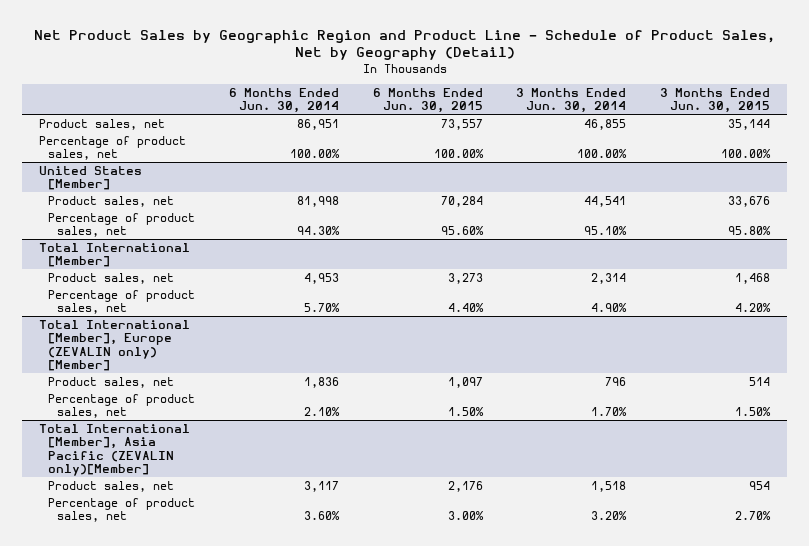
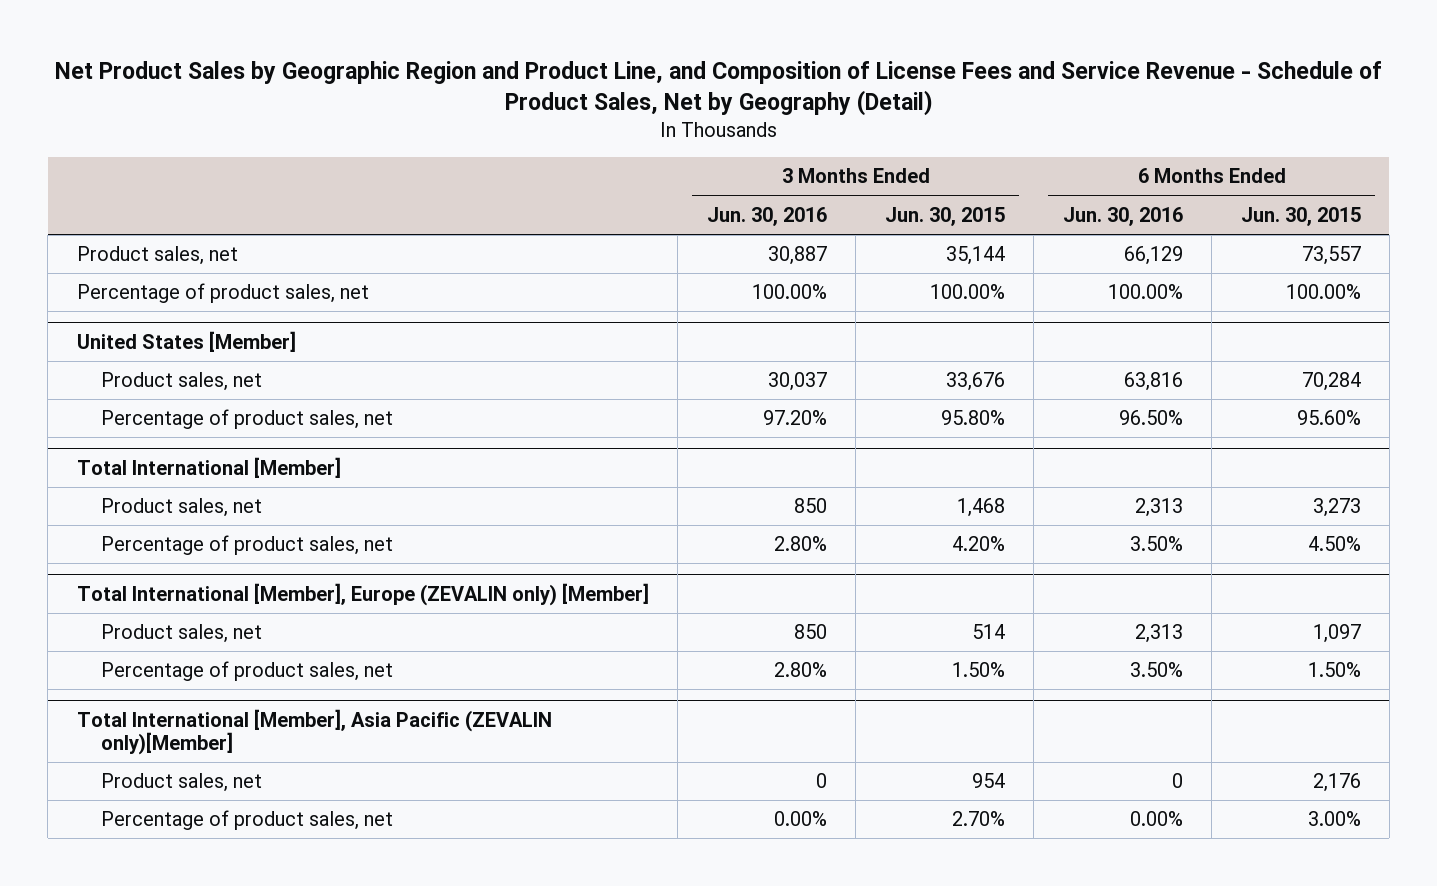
- Net Product Sales by Geographic Region and Product Line - Schedule of Product Sales, Net by Geography (Detail)
+ Net Product Sales by Geographic Region and Product Line, and Composition of License Fees and Service Revenue - Schedule of Product Sales, Net by Geography (Detail)
- | 6 Months Ended Jun. 30, 2014 | 6 Months Ended Jun. 30, 2015 | 3 Months Ended Jun. 30, 2014 | 3 Months Ended Jun. 30, 2015
+ | 3 Months Ended Jun. 30, 2016 | 3 Months Ended Jun. 30, 2015 | 6 Months Ended Jun. 30, 2016 | 6 Months Ended Jun. 30, 2015
@ Total International [Member]
- Percentage of product sales, net | 5.70% | 4.40% | 4.90% | 4.20%
+ Percentage of product sales, net | 2.80% | 4.20% | 3.50% | 4.50%

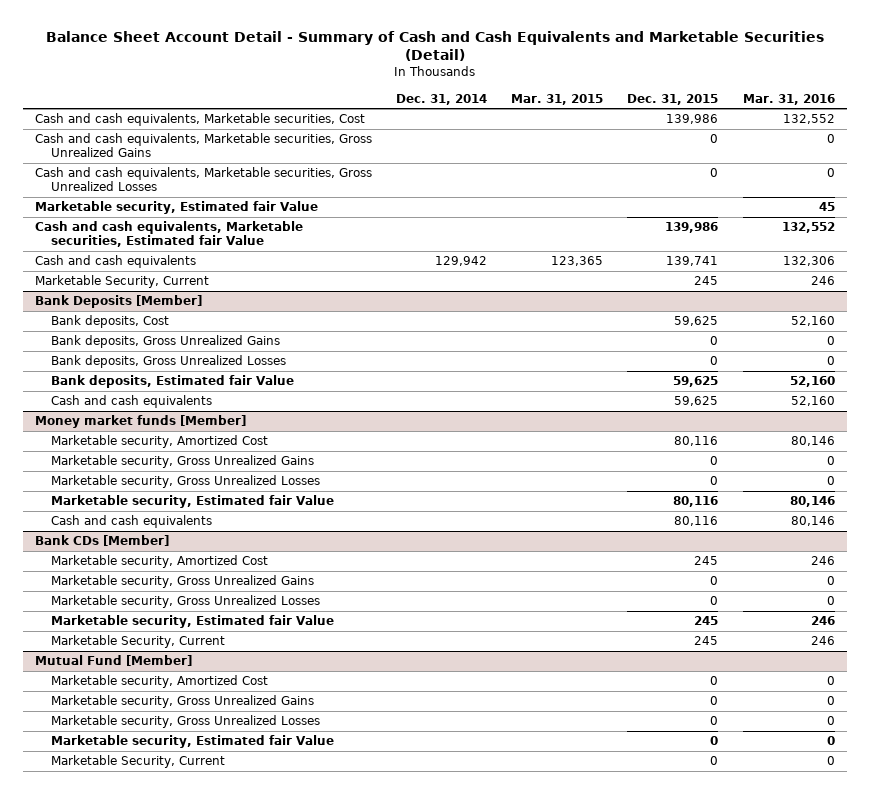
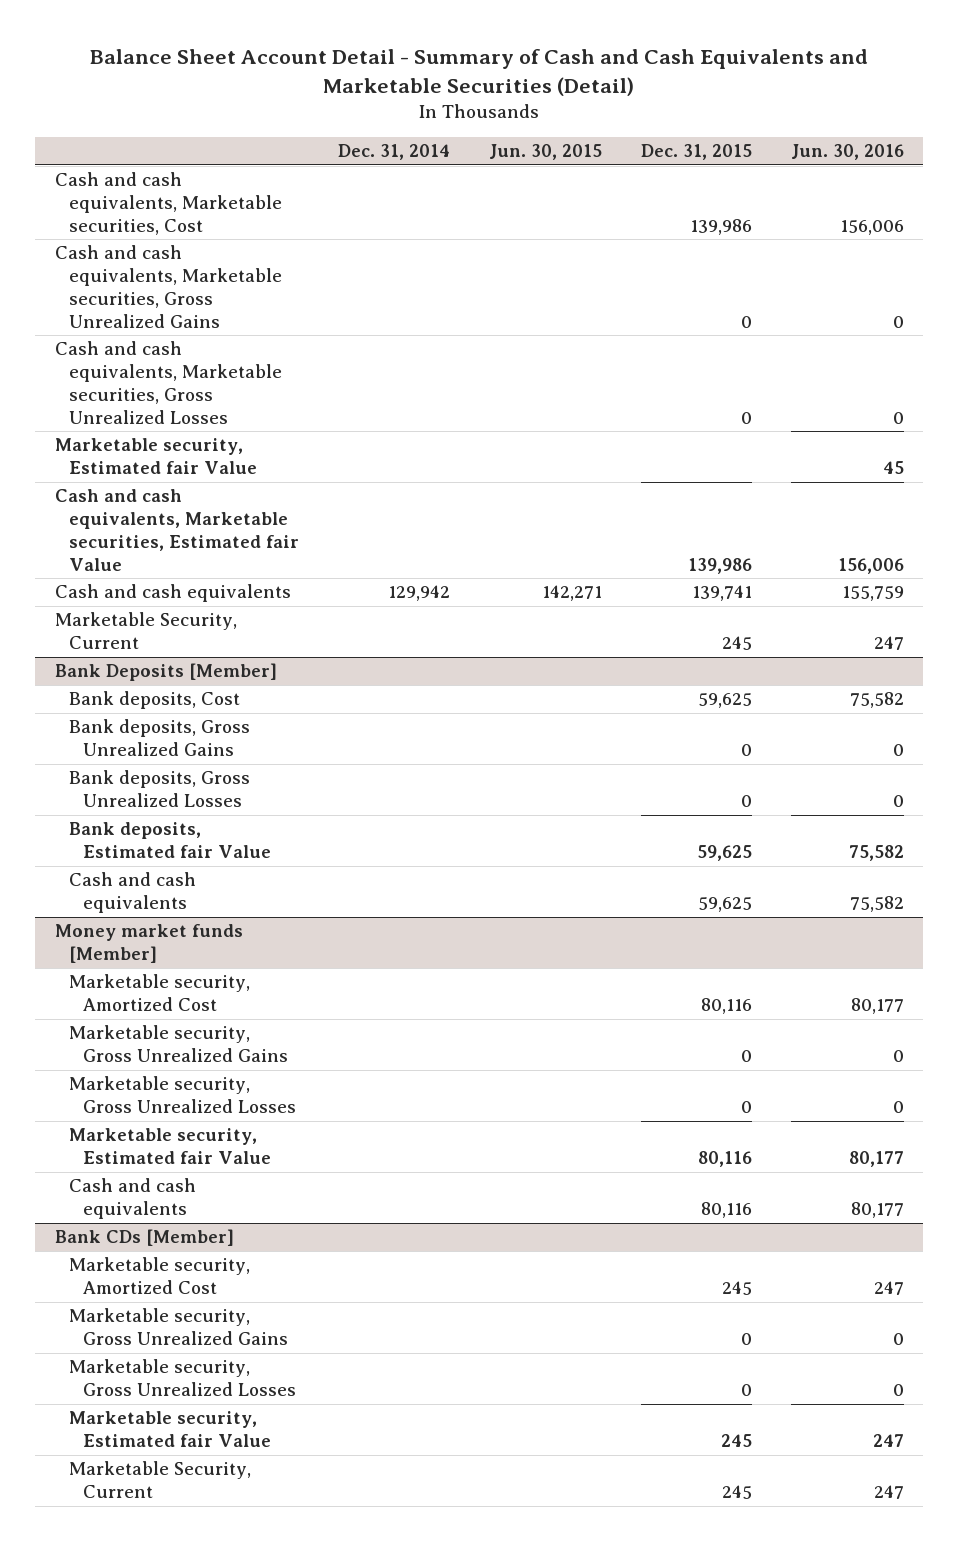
- | Dec. 31, 2014 | Mar. 31, 2015 | Dec. 31, 2015 | Mar. 31, 2016
+ | Dec. 31, 2014 | Jun. 30, 2015 | Dec. 31, 2015 | Jun. 30, 2016
- Mutual Fund [Member]
- Marketable security, Amortized Cost | | | 0 | 0
- Marketable security, Gross Unrealized Gains | | | 0 | 0
- Marketable security, Gross Unrealized Losses | | | 0 | 0
- Marketable security, Estimated fair Value | | | 0 | 0
- Marketable Security, Current | | | 0 | 0

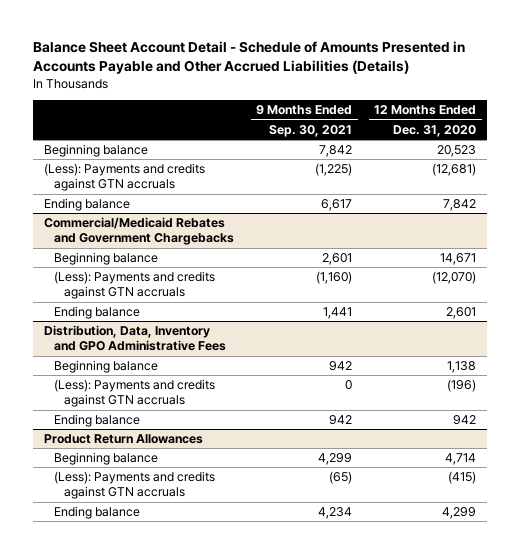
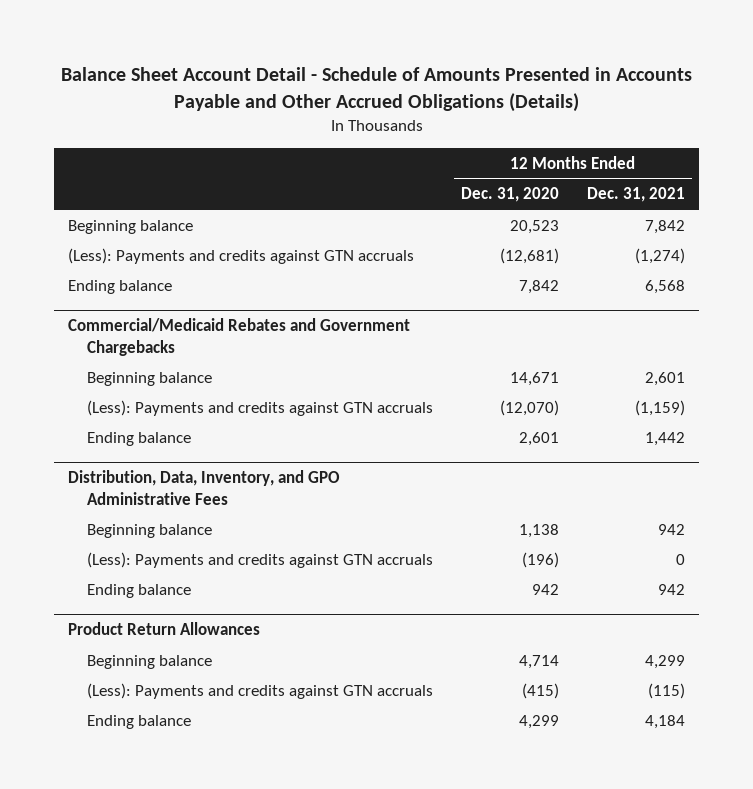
- Balance Sheet Account Detail - Schedule of Amounts Presented in Accounts Payable and Other Accrued Liabilities (Details)
+ Balance Sheet Account Detail - Schedule of Amounts Presented in Accounts Payable and Other Accrued Obligations (Details)
- | 9 Months Ended Sep. 30, 2021 | 12 Months Ended Dec. 31, 2020
+ | 12 Months Ended Dec. 31, 2020 | 12 Months Ended Dec. 31, 2021
- Distribution, Data, Inventory and GPO Administrative Fees
+ Distribution, Data, Inventory, and GPO Administrative Fees

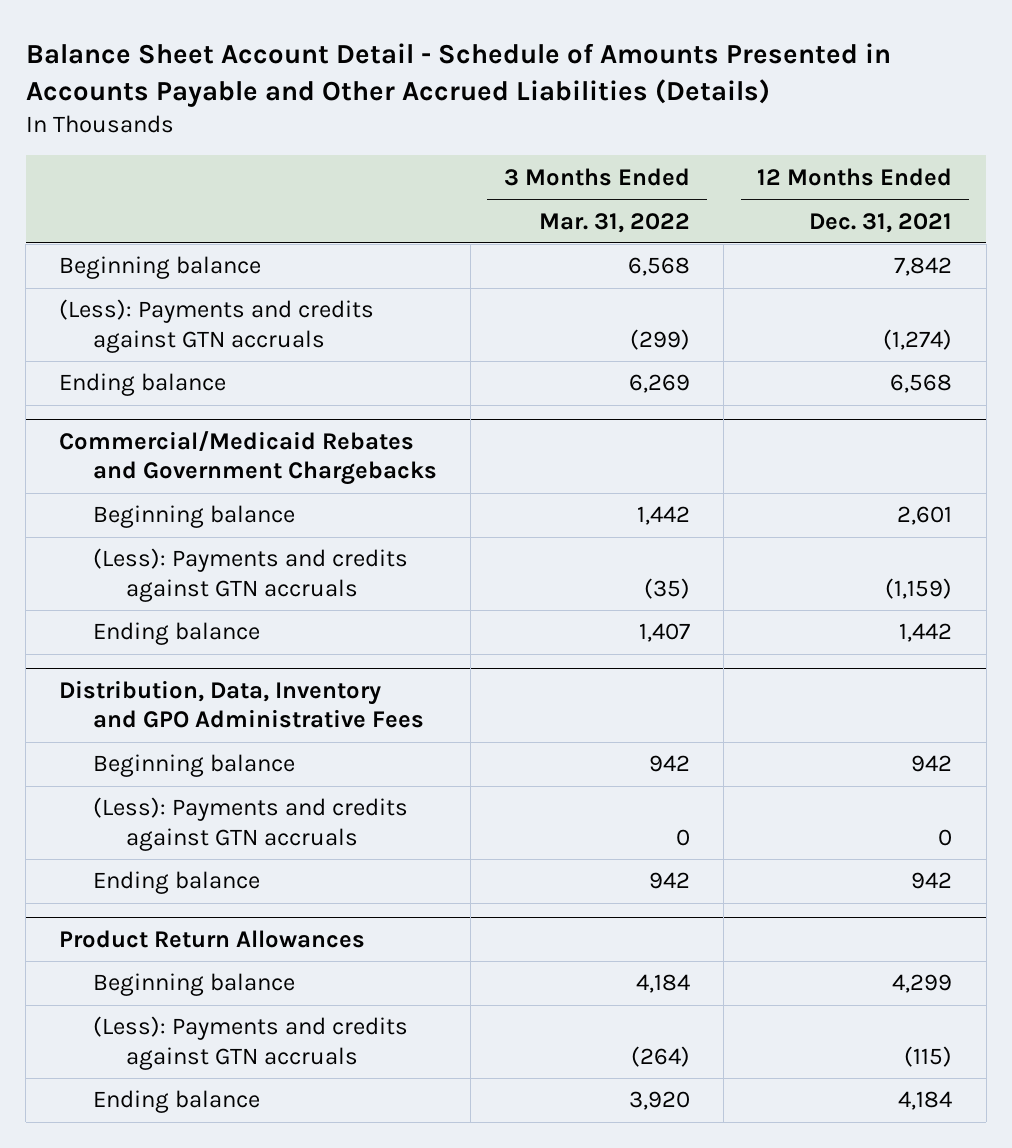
- Balance Sheet Account Detail - Schedule of Amounts Presented in Accounts Payable and Other Accrued Obligations (Details)
+ Balance Sheet Account Detail - Schedule of Amounts Presented in Accounts Payable and Other Accrued Liabilities (Details)
- | 12 Months Ended Dec. 31, 2020 | 12 Months Ended Dec. 31, 2021
+ | 3 Months Ended Mar. 31, 2022 | 12 Months Ended Dec. 31, 2021
- Distribution, Data, Inventory, and GPO Administrative Fees
+ Distribution, Data, Inventory and GPO Administrative Fees

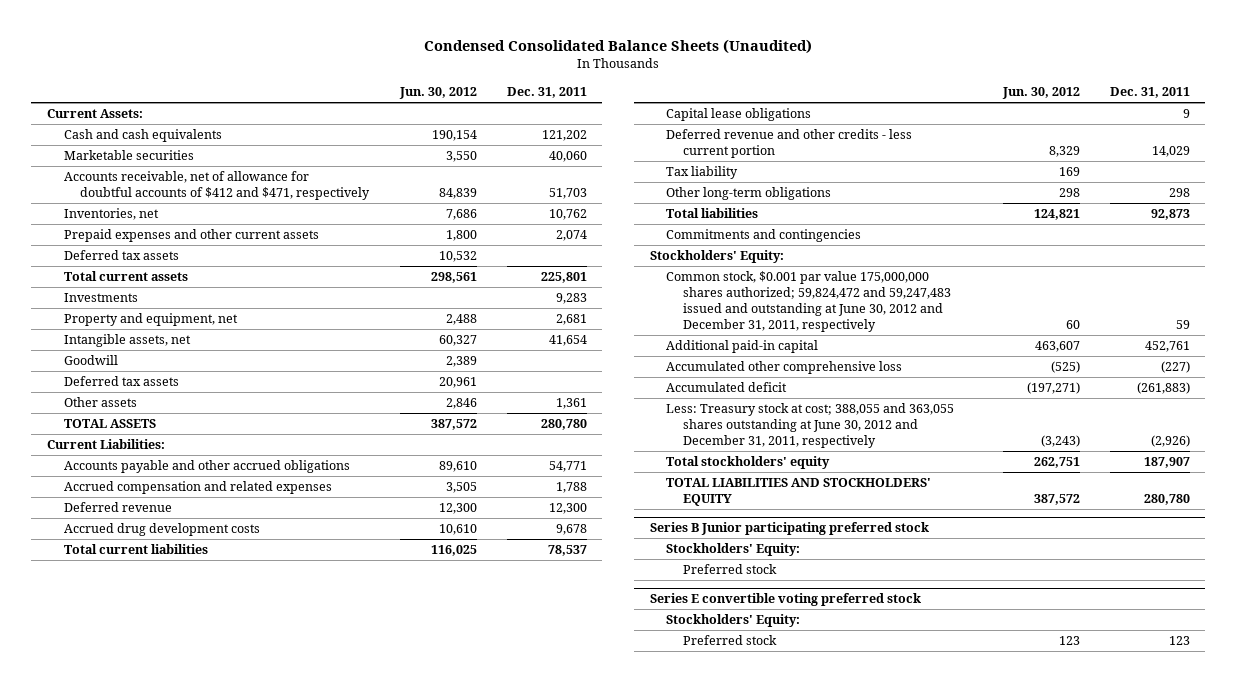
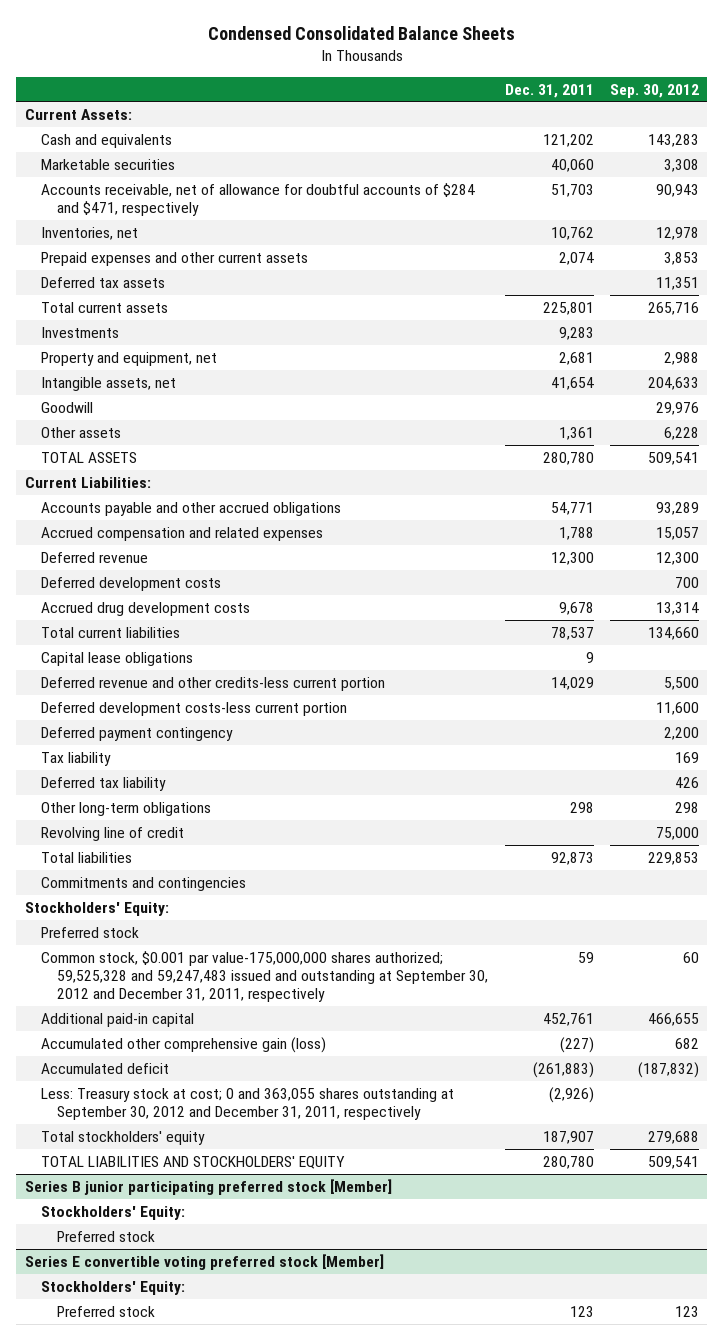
- Condensed Consolidated Balance Sheets (Unaudited)
+ Condensed Consolidated Balance Sheets
- | Jun. 30, 2012 | Dec. 31, 2011
+ | Dec. 31, 2011 | Sep. 30, 2012
- Cash and cash equivalents | 190,154 | 121,202
+ Cash and equivalents | 121,202 | 143,283
- Accounts receivable, net of allowance for doubtful accounts of $412 and $471, respectively | 84,839 | 51,703
+ Accounts receivable, net of allowance for doubtful accounts of $284 and $471, respectively | 51,703 | 90,943
- Deferred tax assets | 20,961 |
+ Deferred development costs | | 700
- Deferred revenue and other credits - less current portion | 8,329 | 14,029
+ Deferred revenue and other credits-less current portion | 14,029 | 5,500
+ Deferred development costs-less current portion | | 11,600
+ Deferred payment contingency | | 2,200
+ Deferred tax liability | | 426
+ Revolving line of credit | | 75,000
- Common stock, $0.001 par value 175,000,000 shares authorized; 59,824,472 and 59,247,483 issued and outstanding at June 30, 2012 and December 31, 2011, respectively | 60 | 59
+ Preferred stock
+ Common stock, $0.001 par value-175,000,000 shares authorized; 59,525,328 and 59,247,483 issued and outstanding at September 30, 2012 and December 31, 2011, respectively | 59 | 60
- Accumulated other comprehensive loss | (525) | (227)
+ Accumulated other comprehensive gain (loss) | (227) | 682
- Less: Treasury stock at cost; 388,055 and 363,055 shares outstanding at June 30, 2012 and December 31, 2011, respectively | (3,243) | (2,926)
+ Less: Treasury stock at cost; 0 and 363,055 shares outstanding at September 30, 2012 and December 31, 2011, respectively | (2,926) |
- Series B Junior participating preferred stock
+ Series B junior participating preferred stock [Member]
- Series E convertible voting preferred stock
+ Series E convertible voting preferred stock [Member]

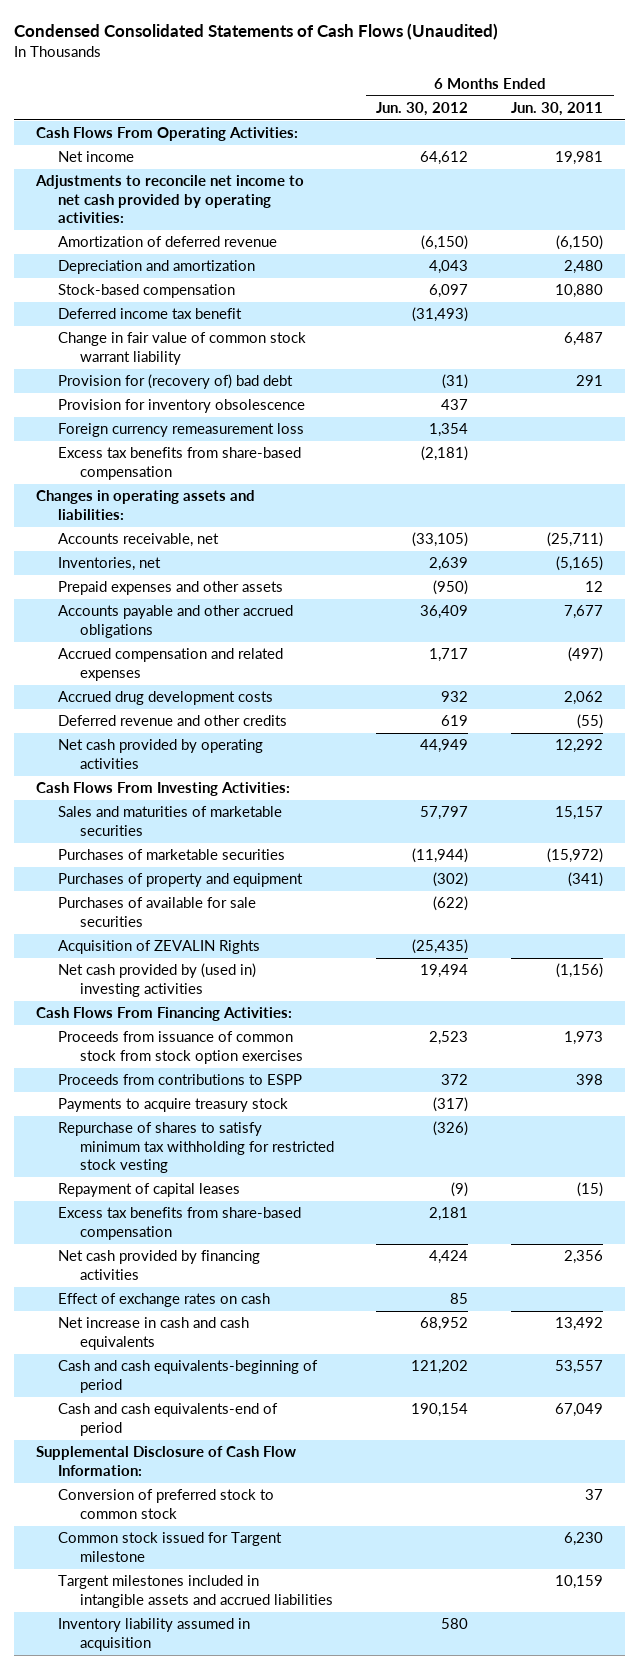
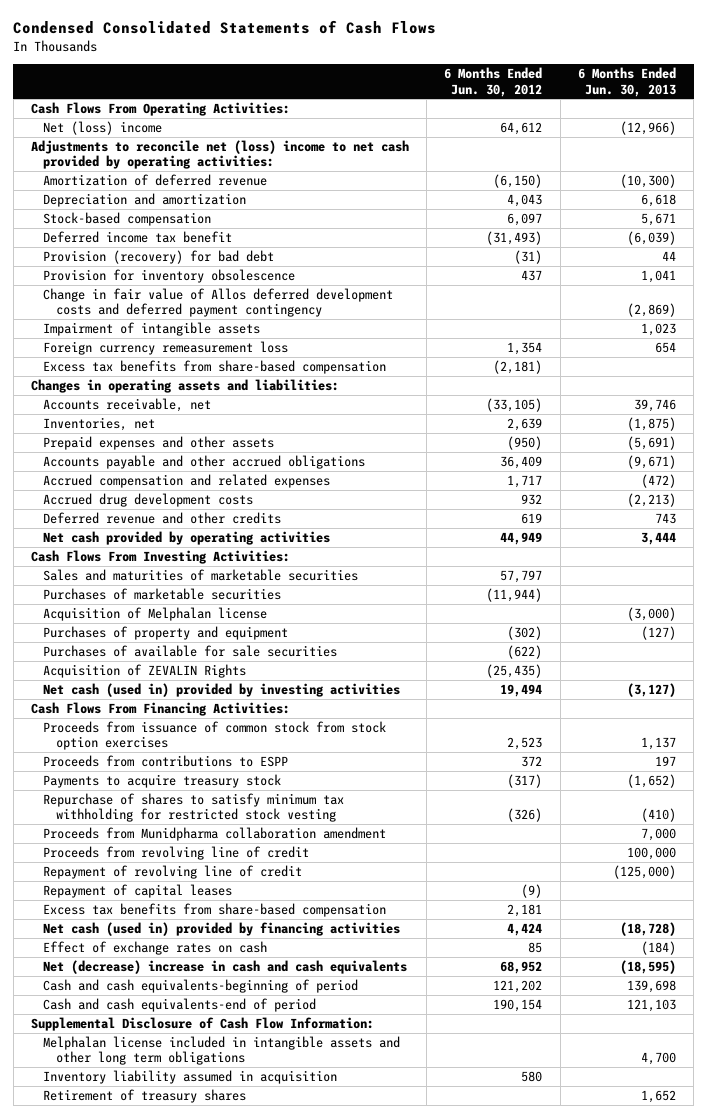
- Condensed Consolidated Statements of Cash Flows (Unaudited)
+ Condensed Consolidated Statements of Cash Flows
- | 6 Months Ended Jun. 30, 2012 | 6 Months Ended Jun. 30, 2011
+ | 6 Months Ended Jun. 30, 2012 | 6 Months Ended Jun. 30, 2013
- Net income | 64,612 | 19,981
- Adjustments to reconcile net income to net cash provided by operating activities:
+ Net (loss) income | 64,612 | (12,966)
+ Adjustments to reconcile net (loss) income to net cash provided by operating activities:
- Change in fair value of common stock warrant liability | | 6,487
- Provision for (recovery of) bad debt | (31) | 291
+ Provision (recovery) for bad debt | (31) | 44
+ Change in fair value of Allos deferred development costs and deferred payment contingency | | (2,869)
+ Impairment of intangible assets | | 1,023
+ Acquisition of Melphalan license | | (3,000)
- Net cash provided by (used in) investing activities | 19,494 | (1,156)
+ Net cash (used in) provided by investing activities | 19,494 | (3,127)
+ Proceeds from Munidpharma collaboration amendment | | 7,000
+ Proceeds from revolving line of credit | | 100,000
+ Repayment of revolving line of credit | | (125,000)
- Net cash provided by financing activities | 4,424 | 2,356
+ Net cash (used in) provided by financing activities | 4,424 | (18,728)
- Net increase in cash and cash equivalents | 68,952 | 13,492
+ Net (decrease) increase in cash and cash equivalents | 68,952 | (18,595)
- Conversion of preferred stock to common stock | | 37
- Common stock issued for Targent milestone | | 6,230
- Targent milestones included in intangible assets and accrued liabilities | | 10,159
+ Melphalan license included in intangible assets and other long term obligations | | 4,700
+ Retirement of treasury shares | | 1,652

